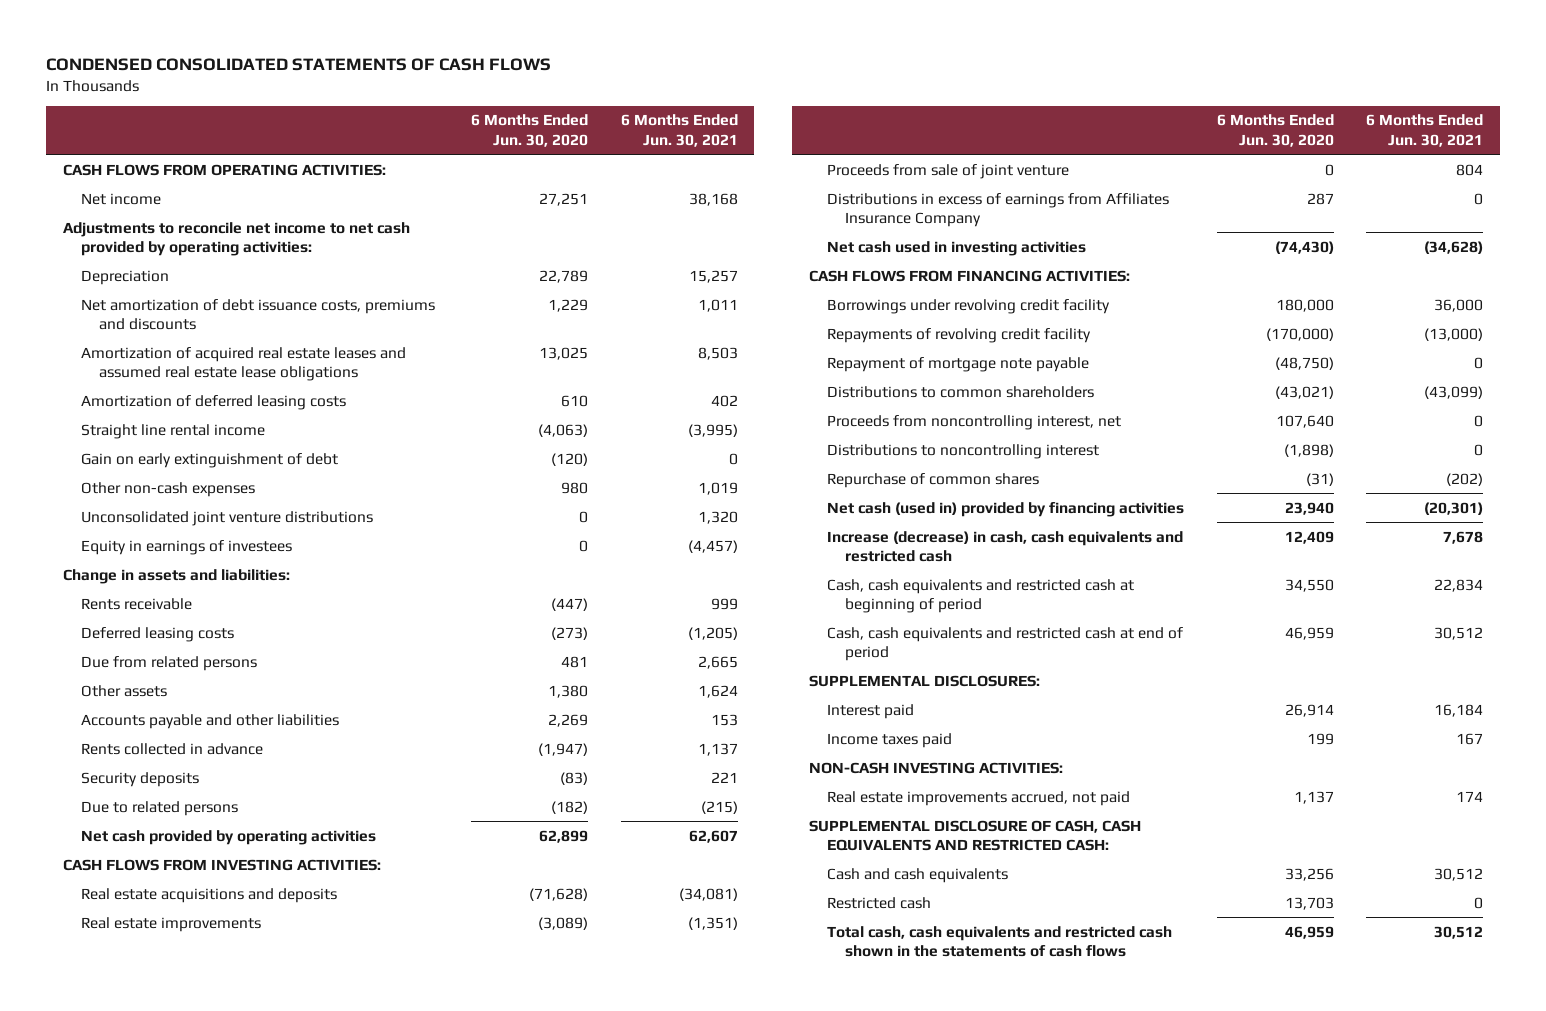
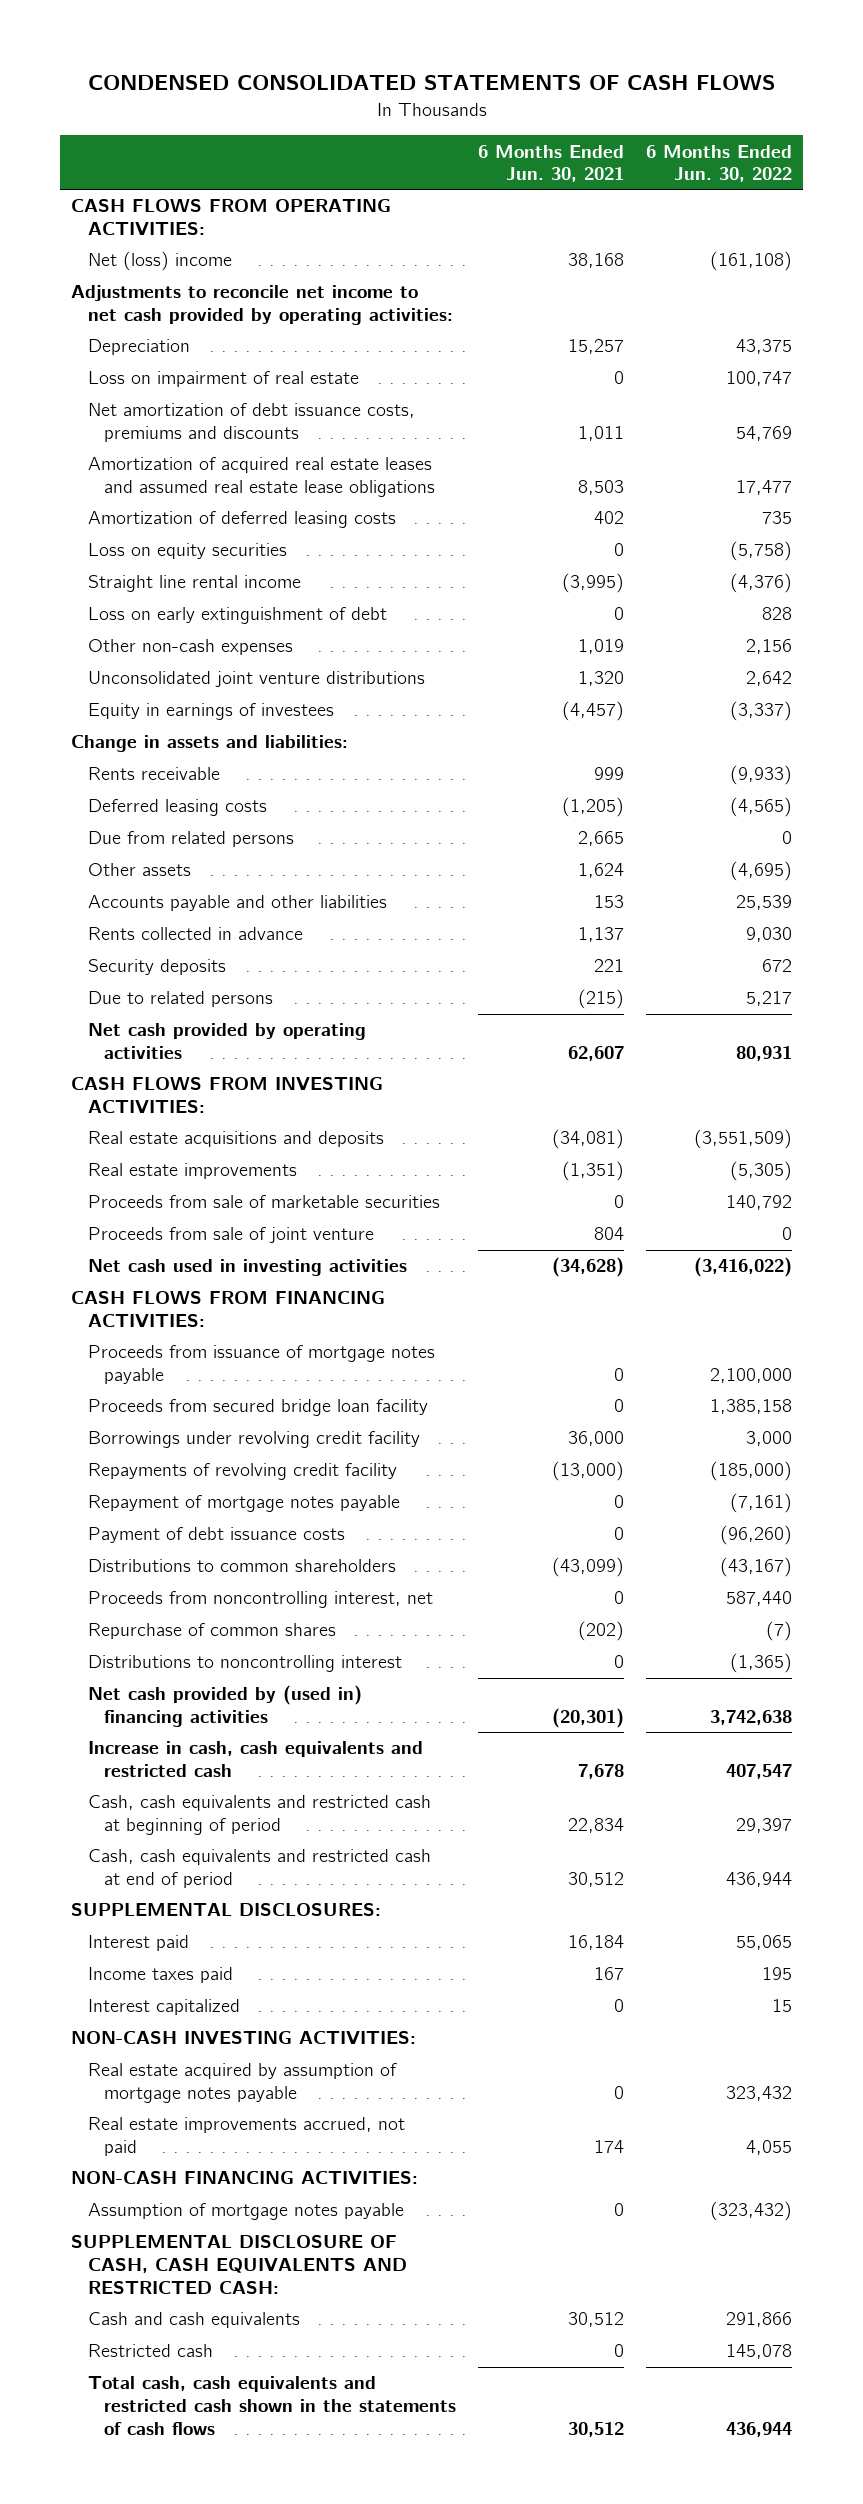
- | 6 Months Ended Jun. 30, 2020 | 6 Months Ended Jun. 30, 2021
+ | 6 Months Ended Jun. 30, 2021 | 6 Months Ended Jun. 30, 2022
- Net income | 27,251 | 38,168
+ Net (loss) income | 38,168 | (161,108)
+ Loss on impairment of real estate | 0 | 100,747
+ Loss on equity securities | 0 | (5,758)
- Gain on early extinguishment of debt | (120) | 0
+ Loss on early extinguishment of debt | 0 | 828
+ Proceeds from sale of marketable securities | 0 | 140,792
- Distributions in excess of earnings from Affiliates Insurance Company | 287 | 0
+ Proceeds from issuance of mortgage notes payable | 0 | 2,100,000
+ Proceeds from secured bridge loan facility | 0 | 1,385,158
- Repayment of mortgage note payable | (48,750) | 0
+ Repayment of mortgage notes payable | 0 | (7,161)
+ Payment of debt issuance costs | 0 | (96,260)
- Net cash (used in) provided by financing activities | 23,940 | (20,301)
- Increase (decrease) in cash, cash equivalents and restricted cash | 12,409 | 7,678
moved down: Distributions to noncontrolling interest | 0 | (1,365)
+ Net cash provided by (used in) financing activities | (20,301) | 3,742,638
+ Increase in cash, cash equivalents and restricted cash | 7,678 | 407,547
+ Interest capitalized | 0 | 15
+ Real estate acquired by assumption of mortgage notes payable | 0 | 323,432
+ NON-CASH FINANCING ACTIVITIES:
+ Assumption of mortgage notes payable | 0 | (323,432)

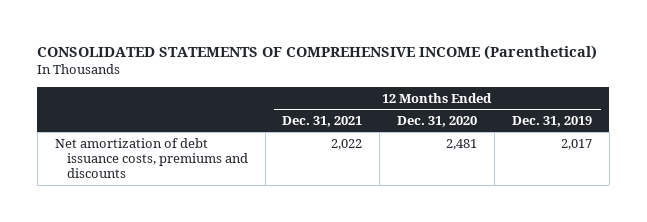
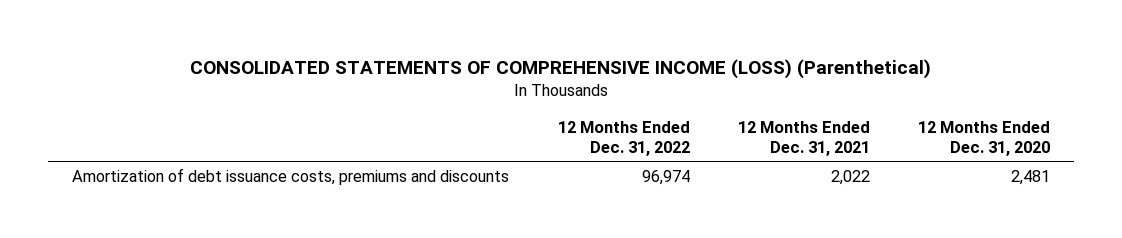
- CONSOLIDATED STATEMENTS OF COMPREHENSIVE INCOME (Parenthetical)
+ CONSOLIDATED STATEMENTS OF COMPREHENSIVE INCOME (LOSS) (Parenthetical)
- | 12 Months Ended Dec. 31, 2021 | 12 Months Ended Dec. 31, 2020 | 12 Months Ended Dec. 31, 2019
+ | 12 Months Ended Dec. 31, 2022 | 12 Months Ended Dec. 31, 2021 | 12 Months Ended Dec. 31, 2020
- Net amortization of debt issuance costs, premiums and discounts | 2,022 | 2,481 | 2,017
+ Amortization of debt issuance costs, premiums and discounts | 96,974 | 2,022 | 2,481

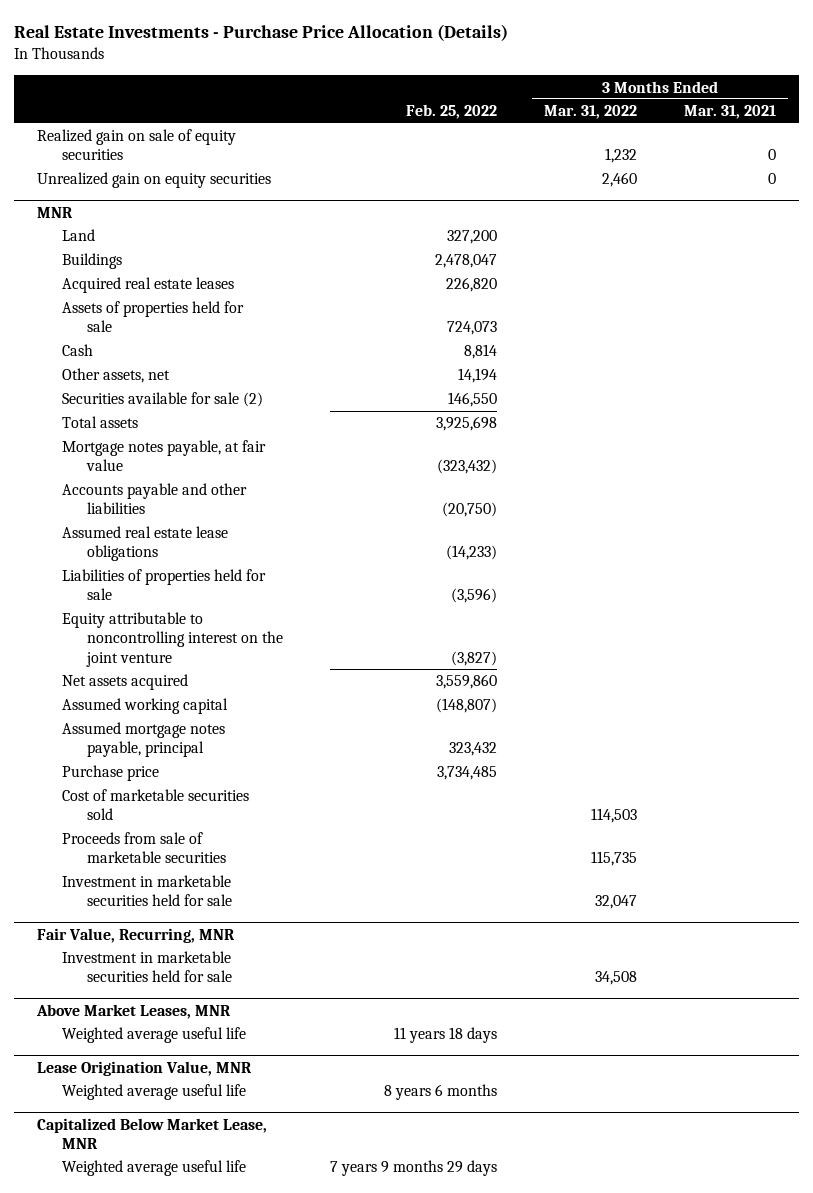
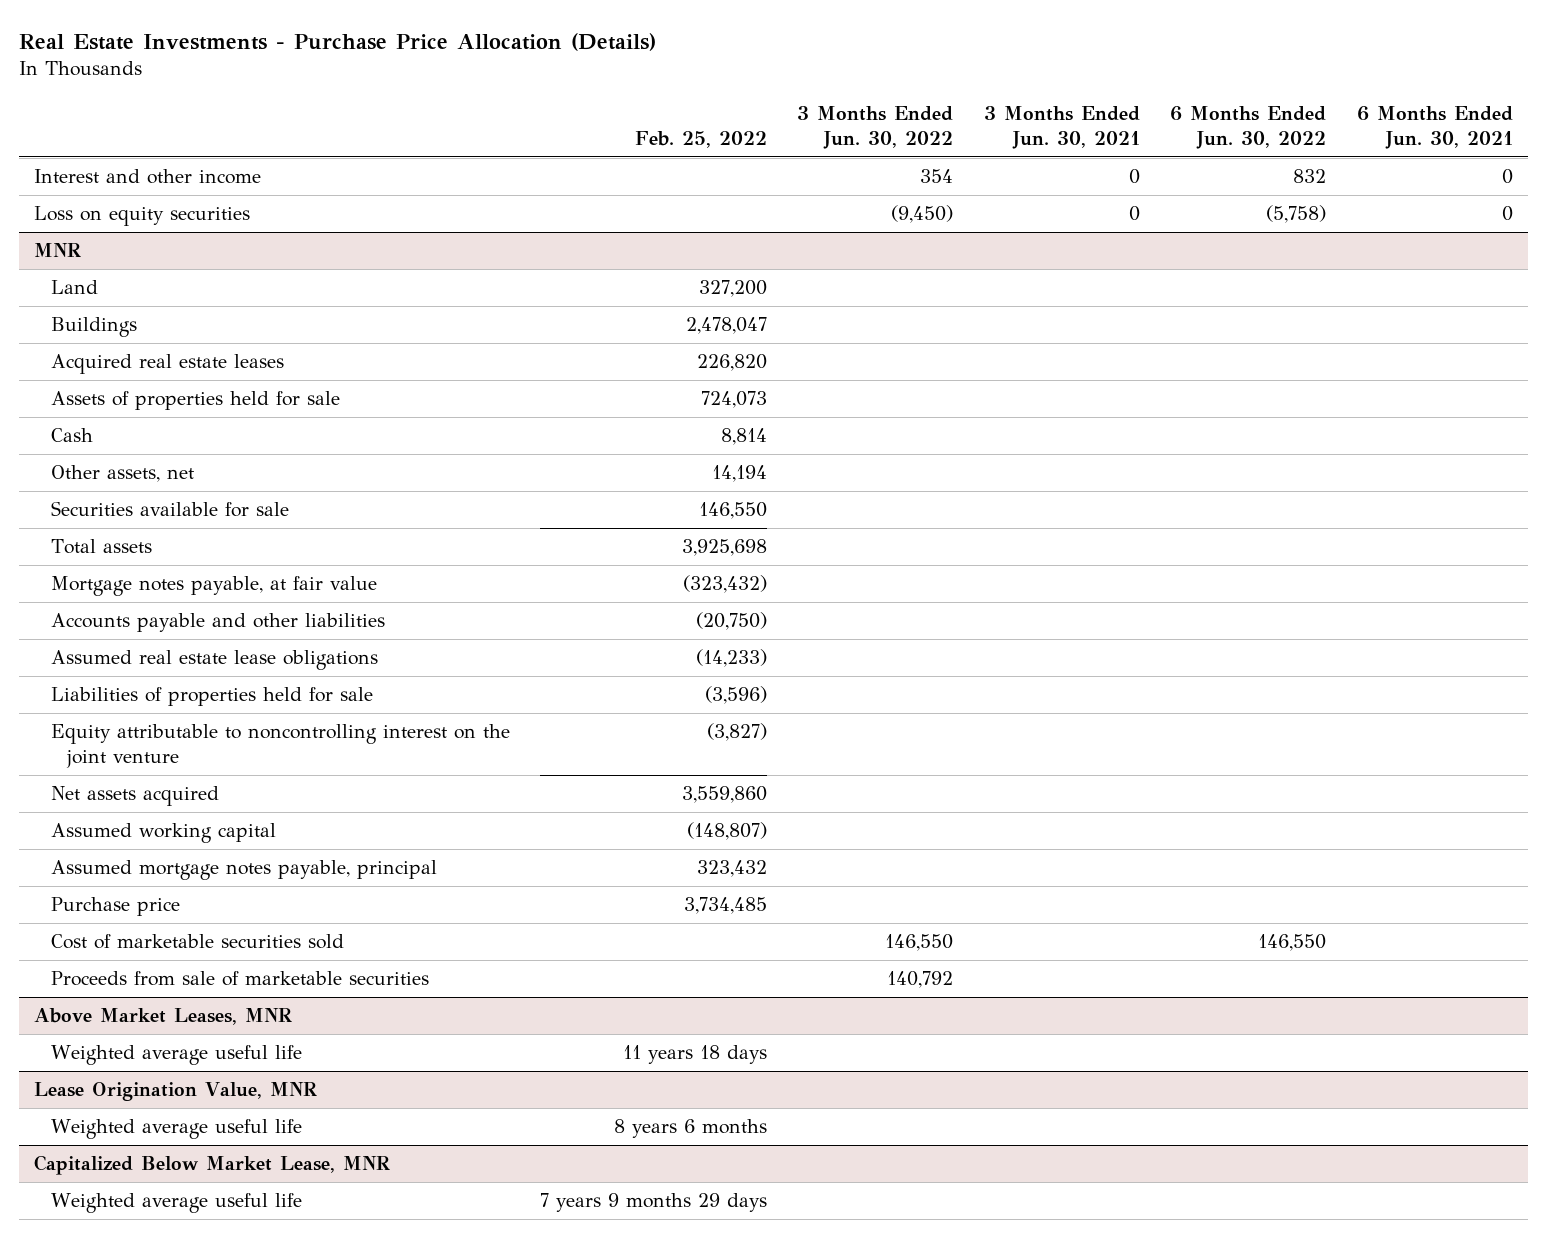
- | Feb. 25, 2022 | 3 Months Ended Mar. 31, 2022 | 3 Months Ended Mar. 31, 2021
+ | Feb. 25, 2022 | 3 Months Ended Jun. 30, 2022 | 3 Months Ended Jun. 30, 2021 | 6 Months Ended Jun. 30, 2022 | 6 Months Ended Jun. 30, 2021
- Realized gain on sale of equity securities | | 1,232 | 0
- Unrealized gain on equity securities | | 2,460 | 0
+ Interest and other income | | 354 | 0 | 832 | 0
+ Loss on equity securities | | (9,450) | 0 | (5,758) | 0
@ MNR
- Securities available for sale (2) | 146,550 | |
+ Securities available for sale | 146,550 | | | |
- Investment in marketable securities held for sale | | 32,047 |
- Fair Value, Recurring, MNR
- Investment in marketable securities held for sale | | 34,508 |

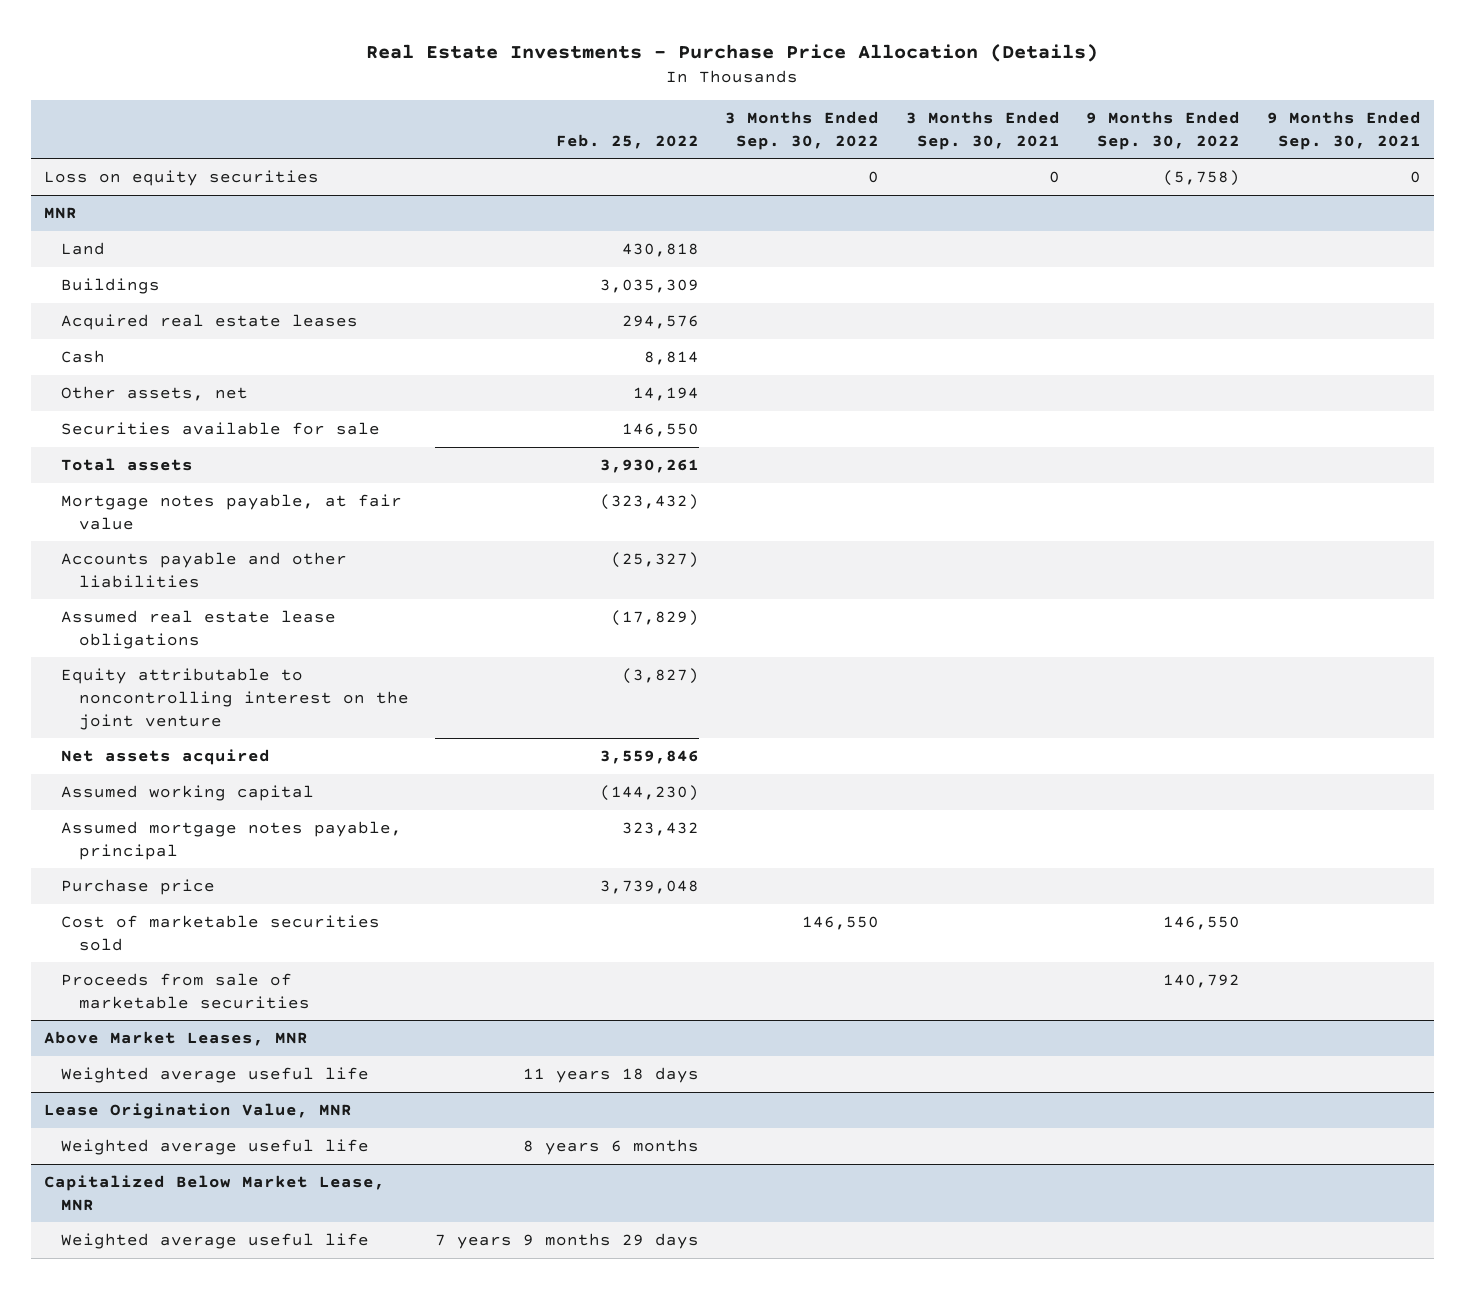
- | Feb. 25, 2022 | 3 Months Ended Jun. 30, 2022 | 3 Months Ended Jun. 30, 2021 | 6 Months Ended Jun. 30, 2022 | 6 Months Ended Jun. 30, 2021
+ | Feb. 25, 2022 | 3 Months Ended Sep. 30, 2022 | 3 Months Ended Sep. 30, 2021 | 9 Months Ended Sep. 30, 2022 | 9 Months Ended Sep. 30, 2021
- Interest and other income | | 354 | 0 | 832 | 0
@ MNR
- Land | 327,200 | | | |
- Buildings | 2,478,047 | | | |
- Acquired real estate leases | 226,820 | | | |
- Assets of properties held for sale | 724,073 | | | |
+ Land | 430,818 | | | |
+ Buildings | 3,035,309 | | | |
+ Acquired real estate leases | 294,576 | | | |
- Total assets | 3,925,698 | | | |
+ Total assets | 3,930,261 | | | |
- Accounts payable and other liabilities | (20,750) | | | |
- Assumed real estate lease obligations | (14,233) | | | |
- Liabilities of properties held for sale | (3,596) | | | |
+ Accounts payable and other liabilities | (25,327) | | | |
+ Assumed real estate lease obligations | (17,829) | | | |
- Net assets acquired | 3,559,860 | | | |
- Assumed working capital | (148,807) | | | |
+ Net assets acquired | 3,559,846 | | | |
+ Assumed working capital | (144,230) | | | |
- Purchase price | 3,734,485 | | | |
+ Purchase price | 3,739,048 | | | |

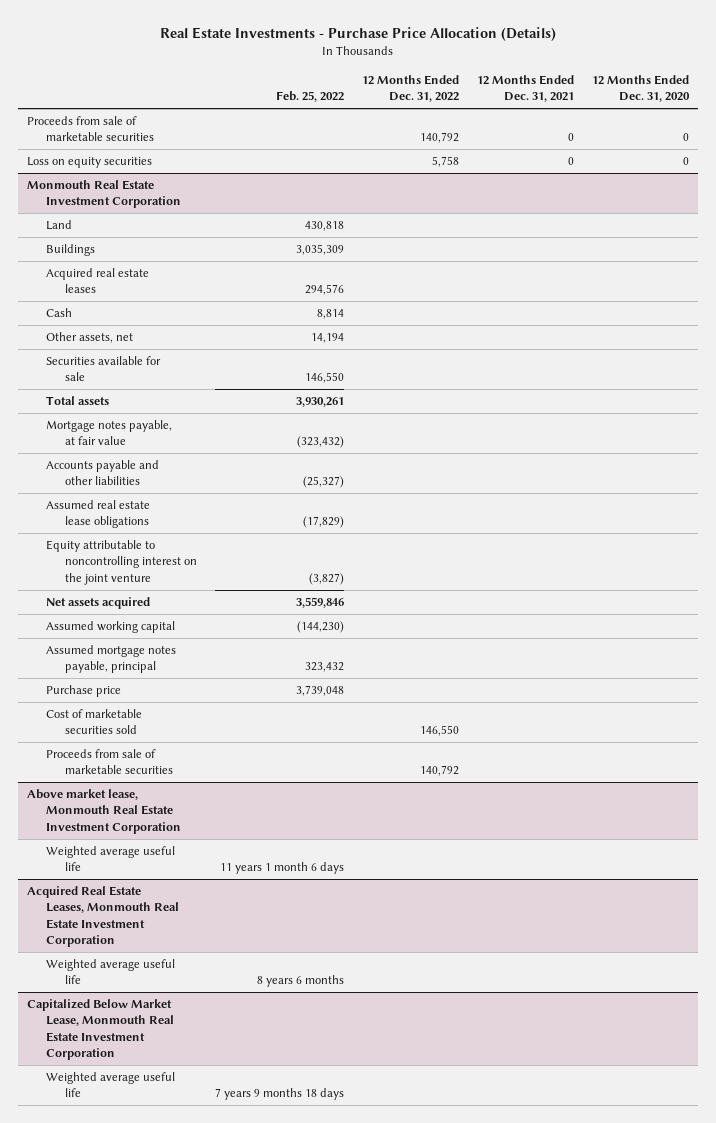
- | Feb. 25, 2022 | 3 Months Ended Sep. 30, 2022 | 3 Months Ended Sep. 30, 2021 | 9 Months Ended Sep. 30, 2022 | 9 Months Ended Sep. 30, 2021
+ | Feb. 25, 2022 | 12 Months Ended Dec. 31, 2022 | 12 Months Ended Dec. 31, 2021 | 12 Months Ended Dec. 31, 2020
+ Proceeds from sale of marketable securities | | 140,792 | 0 | 0
- MNR
+ Monmouth Real Estate Investment Corporation
- Above Market Leases, MNR
- Weighted average useful life | 11 years 18 days | | | |
- Lease Origination Value, MNR
+ Above market lease, Monmouth Real Estate Investment Corporation
+ Weighted average useful life | 11 years 1 month 6 days | | |
+ Acquired Real Estate Leases, Monmouth Real Estate Investment Corporation
- Capitalized Below Market Lease, MNR
- Weighted average useful life | 7 years 9 months 29 days | | | |
+ Capitalized Below Market Lease, Monmouth Real Estate Investment Corporation
+ Weighted average useful life | 7 years 9 months 18 days | | |

